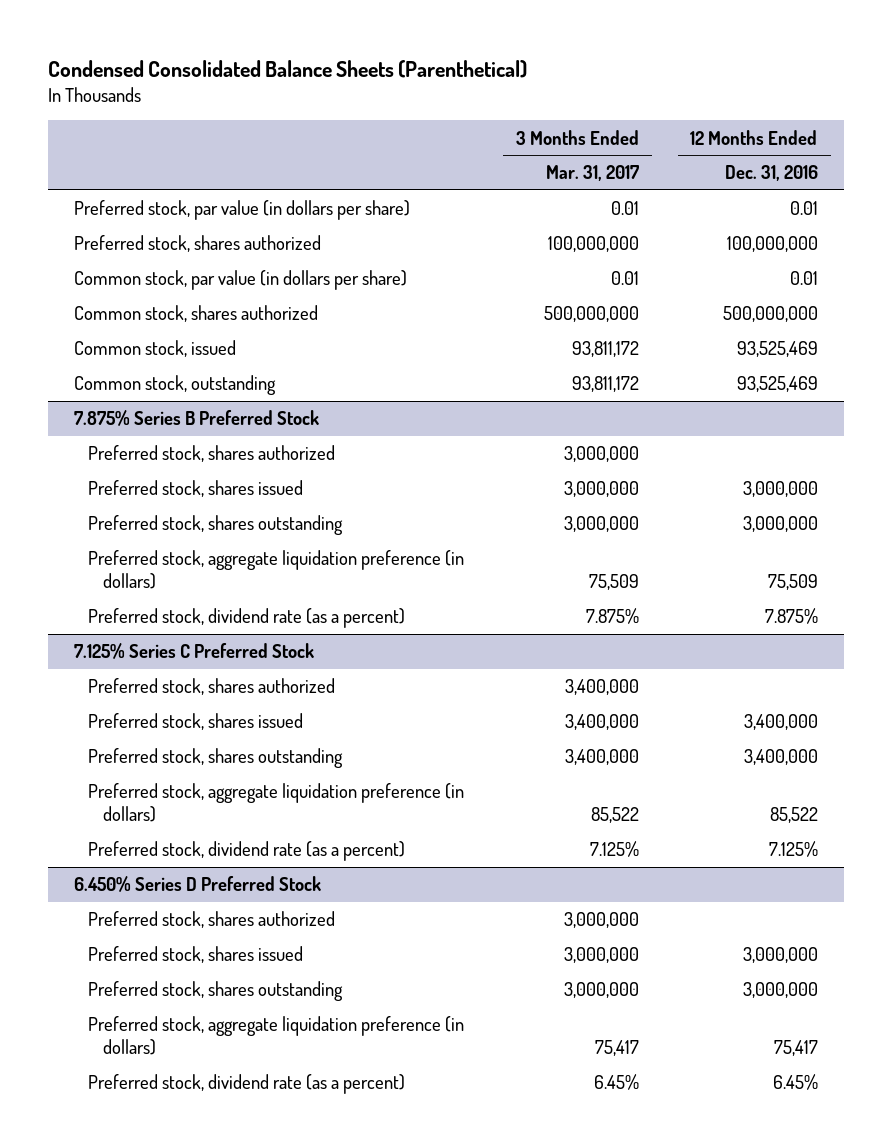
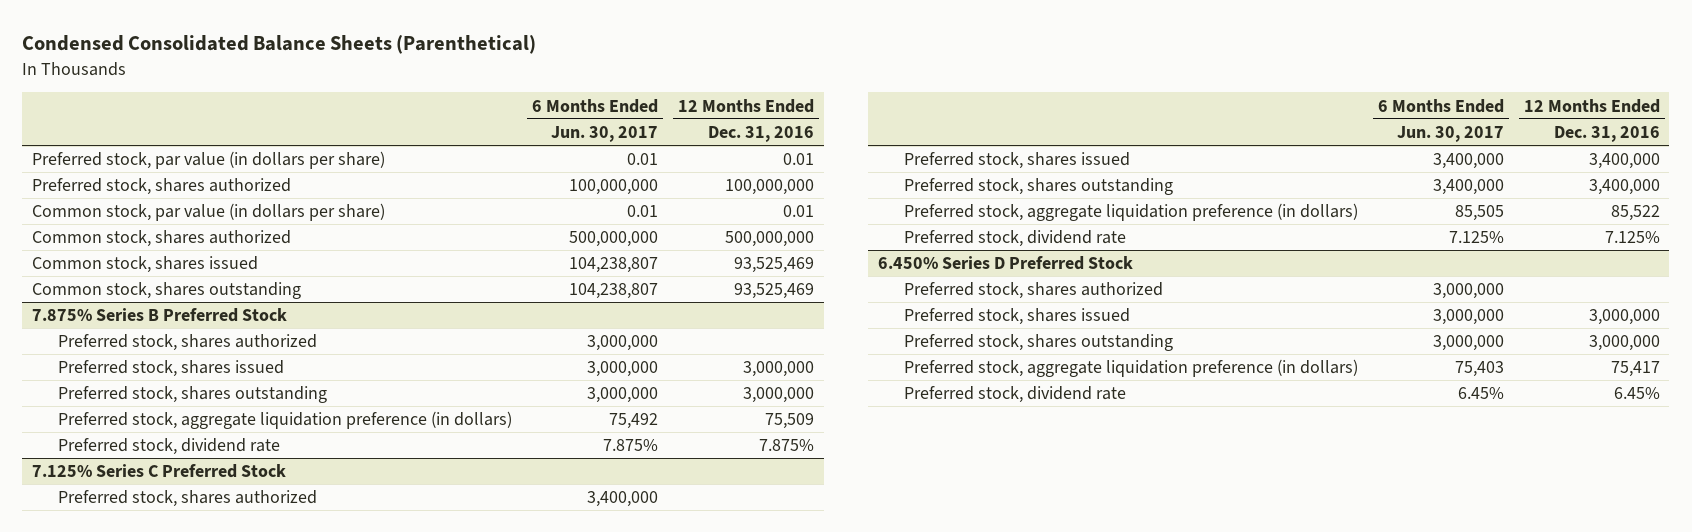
- | 3 Months Ended Mar. 31, 2017 | 12 Months Ended Dec. 31, 2016
+ | 6 Months Ended Jun. 30, 2017 | 12 Months Ended Dec. 31, 2016
- Common stock, issued | 93,811,172 | 93,525,469
- Common stock, outstanding | 93,811,172 | 93,525,469
+ Common stock, shares issued | 104,238,807 | 93,525,469
+ Common stock, shares outstanding | 104,238,807 | 93,525,469
@ 7.875% Series B Preferred Stock
- Preferred stock, dividend rate (as a percent) | 7.875% | 7.875%
+ Preferred stock, dividend rate | 7.875% | 7.875%
@ 7.125% Series C Preferred Stock
- Preferred stock, dividend rate (as a percent) | 7.125% | 7.125%
+ Preferred stock, dividend rate | 7.125% | 7.125%
@ 6.450% Series D Preferred Stock
- Preferred stock, dividend rate (as a percent) | 6.45% | 6.45%
+ Preferred stock, dividend rate | 6.45% | 6.45%

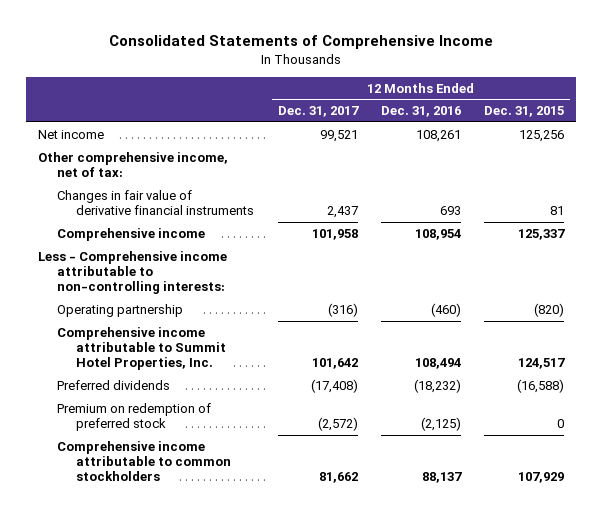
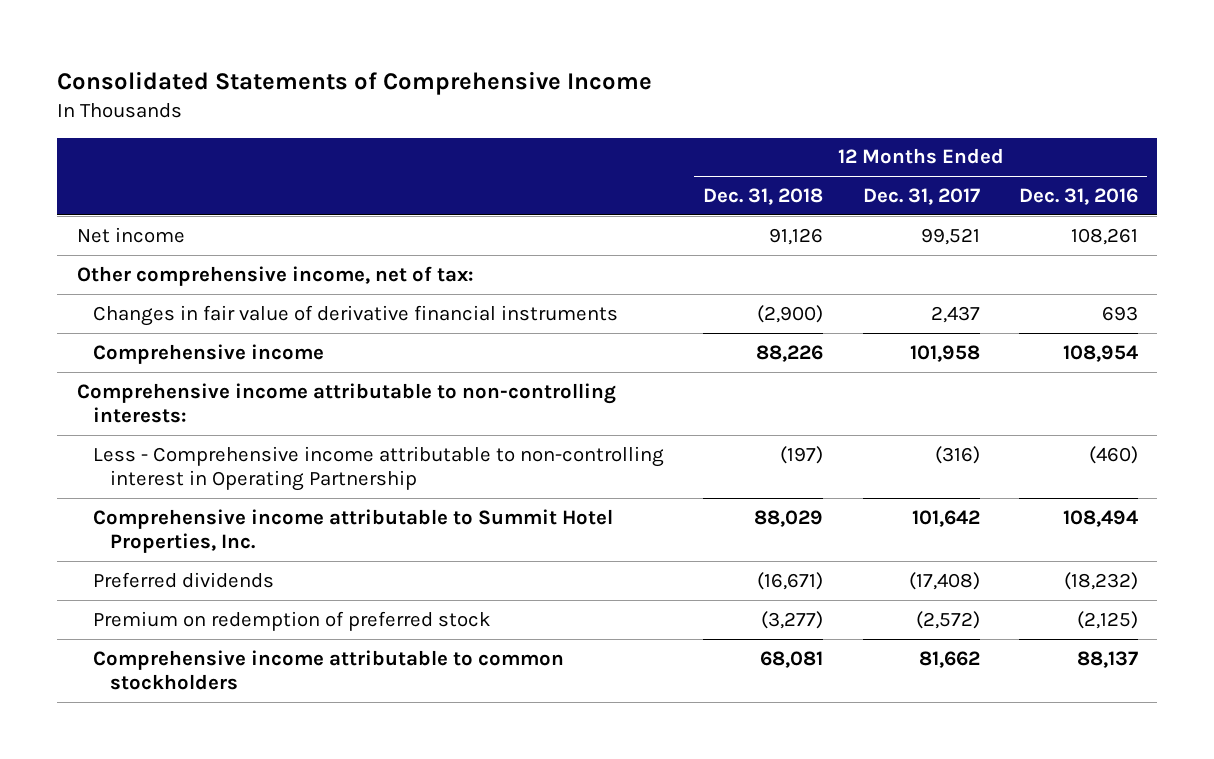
- | 12 Months Ended Dec. 31, 2017 | 12 Months Ended Dec. 31, 2016 | 12 Months Ended Dec. 31, 2015
+ | 12 Months Ended Dec. 31, 2018 | 12 Months Ended Dec. 31, 2017 | 12 Months Ended Dec. 31, 2016
- Less - Comprehensive income attributable to non-controlling interests:
- Operating partnership | (316) | (460) | (820)
+ Comprehensive income attributable to non-controlling interests:
+ Less - Comprehensive income attributable to non-controlling interest in Operating Partnership | (197) | (316) | (460)

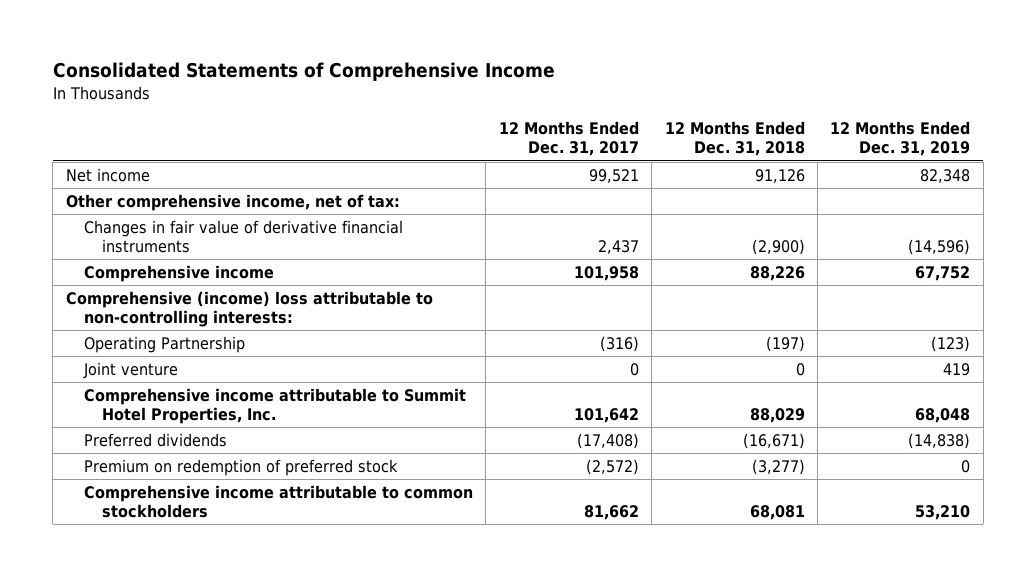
- | 12 Months Ended Dec. 31, 2018 | 12 Months Ended Dec. 31, 2017 | 12 Months Ended Dec. 31, 2016
+ | 12 Months Ended Dec. 31, 2017 | 12 Months Ended Dec. 31, 2018 | 12 Months Ended Dec. 31, 2019
- Comprehensive income attributable to non-controlling interests:
- Less - Comprehensive income attributable to non-controlling interest in Operating Partnership | (197) | (316) | (460)
+ Comprehensive (income) loss attributable to non-controlling interests:
+ Operating Partnership | (316) | (197) | (123)
+ Joint venture | 0 | 0 | 419

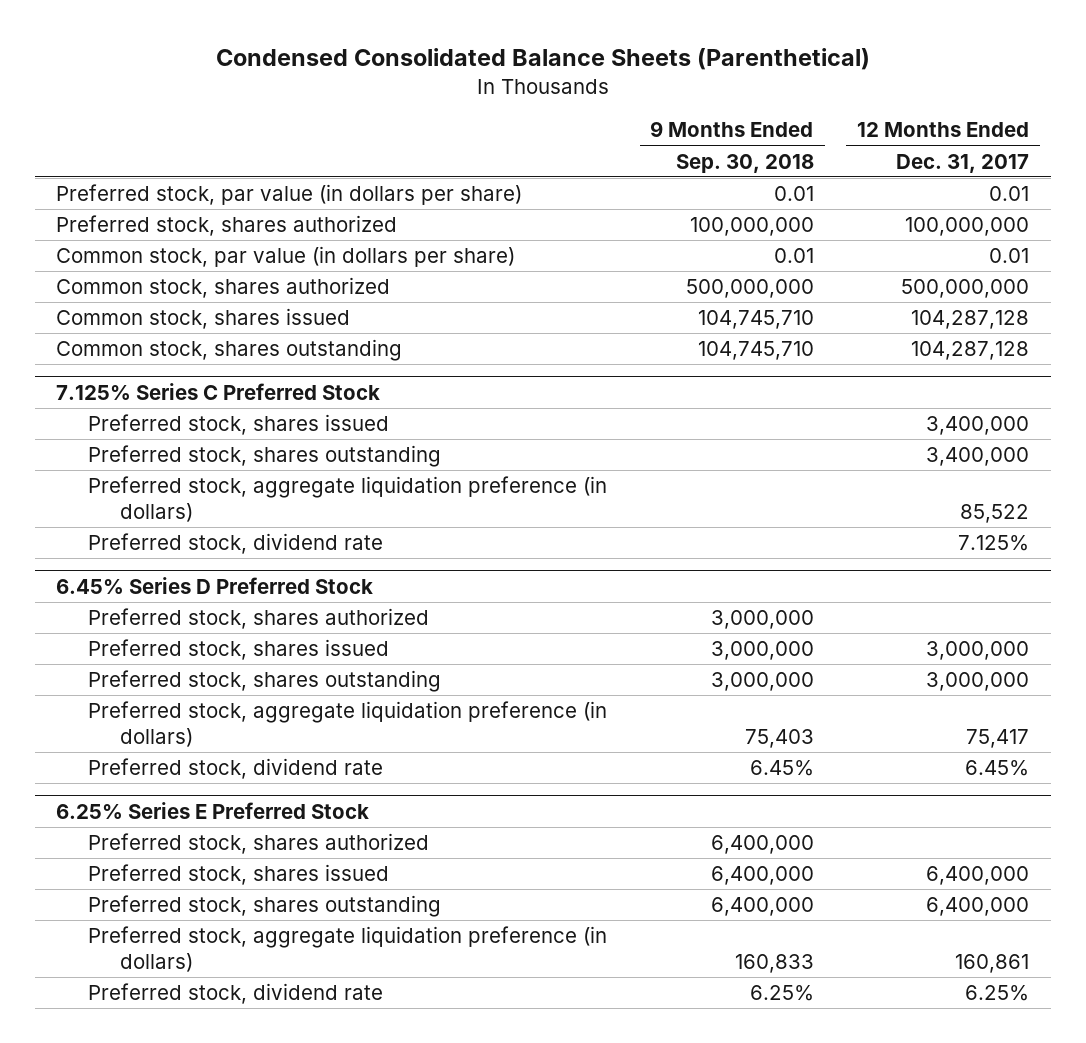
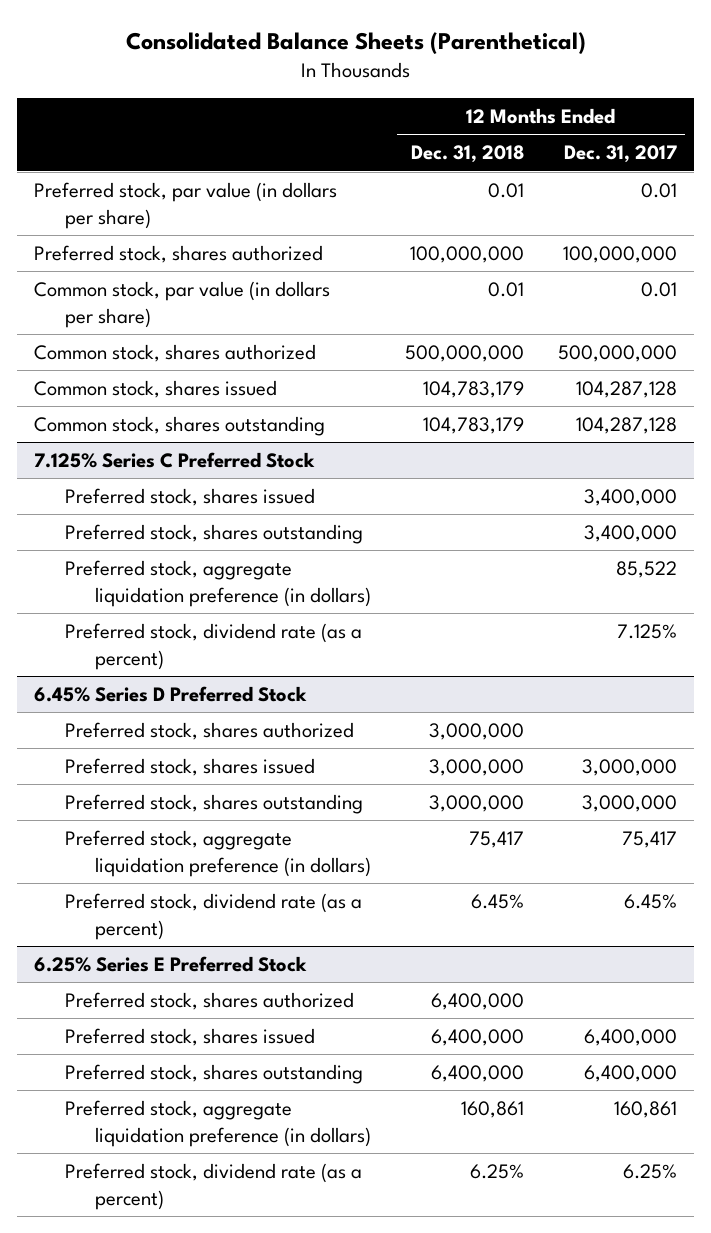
- Condensed Consolidated Balance Sheets (Parenthetical)
+ Consolidated Balance Sheets (Parenthetical)
- | 9 Months Ended Sep. 30, 2018 | 12 Months Ended Dec. 31, 2017
+ | 12 Months Ended Dec. 31, 2018 | 12 Months Ended Dec. 31, 2017
@ 7.125% Series C Preferred Stock
- Preferred stock, dividend rate | | 7.125%
+ Preferred stock, dividend rate (as a percent) | | 7.125%
@ 6.45% Series D Preferred Stock
- Preferred stock, dividend rate | 6.45% | 6.45%
+ Preferred stock, dividend rate (as a percent) | 6.45% | 6.45%
@ 6.25% Series E Preferred Stock
- Preferred stock, dividend rate | 6.25% | 6.25%
+ Preferred stock, dividend rate (as a percent) | 6.25% | 6.25%

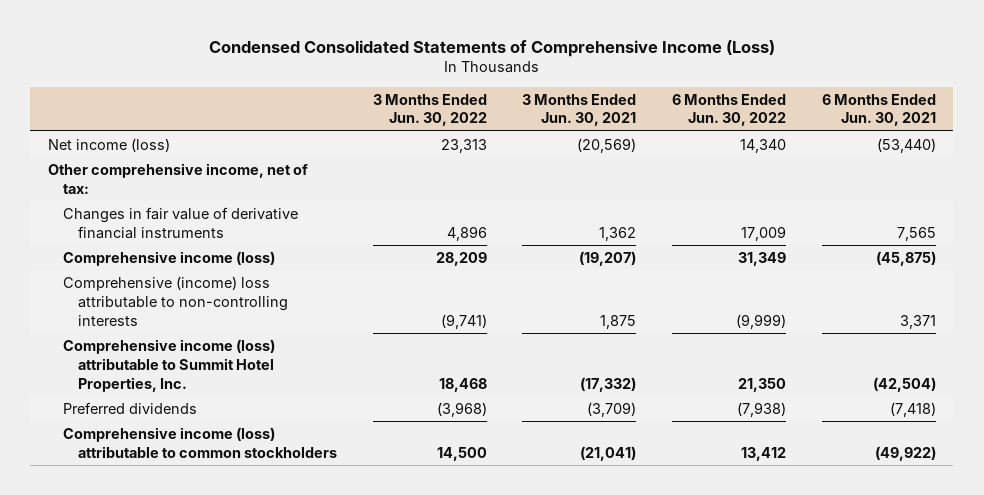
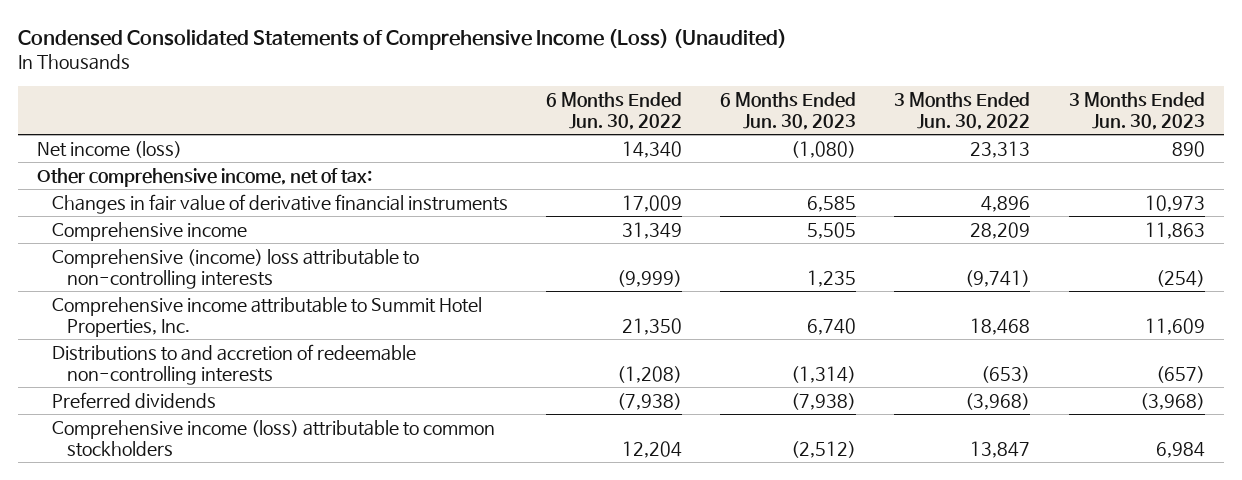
- Condensed Consolidated Statements of Comprehensive Income (Loss)
+ Condensed Consolidated Statements of Comprehensive Income (Loss) (Unaudited)
- | 3 Months Ended Jun. 30, 2022 | 3 Months Ended Jun. 30, 2021 | 6 Months Ended Jun. 30, 2022 | 6 Months Ended Jun. 30, 2021
+ | 6 Months Ended Jun. 30, 2022 | 6 Months Ended Jun. 30, 2023 | 3 Months Ended Jun. 30, 2022 | 3 Months Ended Jun. 30, 2023
- Comprehensive income (loss) | 28,209 | (19,207) | 31,349 | (45,875)
+ Comprehensive income | 31,349 | 5,505 | 28,209 | 11,863
- Comprehensive income (loss) attributable to Summit Hotel Properties, Inc. | 18,468 | (17,332) | 21,350 | (42,504)
+ Comprehensive income attributable to Summit Hotel Properties, Inc. | 21,350 | 6,740 | 18,468 | 11,609
+ Distributions to and accretion of redeemable non-controlling interests | (1,208) | (1,314) | (653) | (657)
- Comprehensive income (loss) attributable to common stockholders | 14,500 | (21,041) | 13,412 | (49,922)
+ Comprehensive income (loss) attributable to common stockholders | 12,204 | (2,512) | 13,847 | 6,984

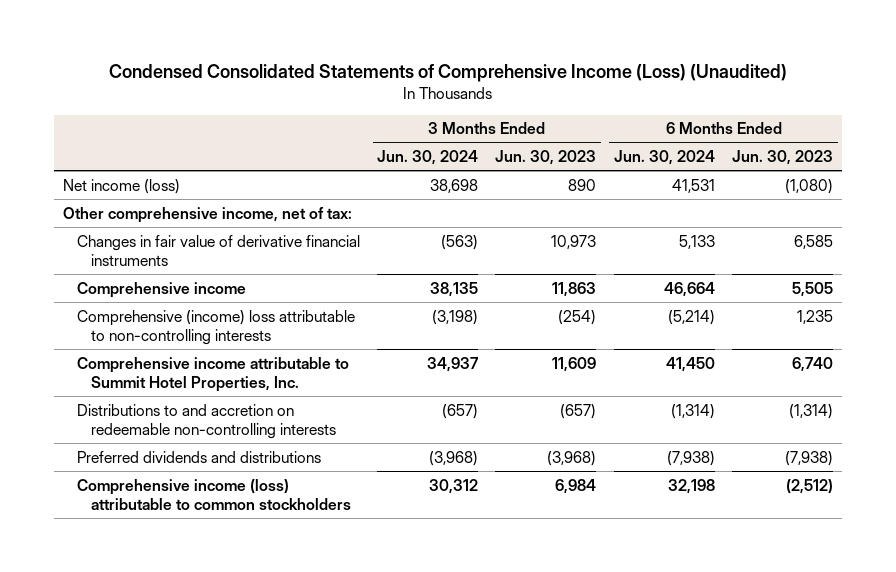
- | 6 Months Ended Jun. 30, 2022 | 6 Months Ended Jun. 30, 2023 | 3 Months Ended Jun. 30, 2022 | 3 Months Ended Jun. 30, 2023
+ | 3 Months Ended Jun. 30, 2024 | 3 Months Ended Jun. 30, 2023 | 6 Months Ended Jun. 30, 2024 | 6 Months Ended Jun. 30, 2023
- Distributions to and accretion of redeemable non-controlling interests | (1,208) | (1,314) | (653) | (657)
- Preferred dividends | (7,938) | (7,938) | (3,968) | (3,968)
+ Distributions to and accretion on redeemable non-controlling interests | (657) | (657) | (1,314) | (1,314)
+ Preferred dividends and distributions | (3,968) | (3,968) | (7,938) | (7,938)

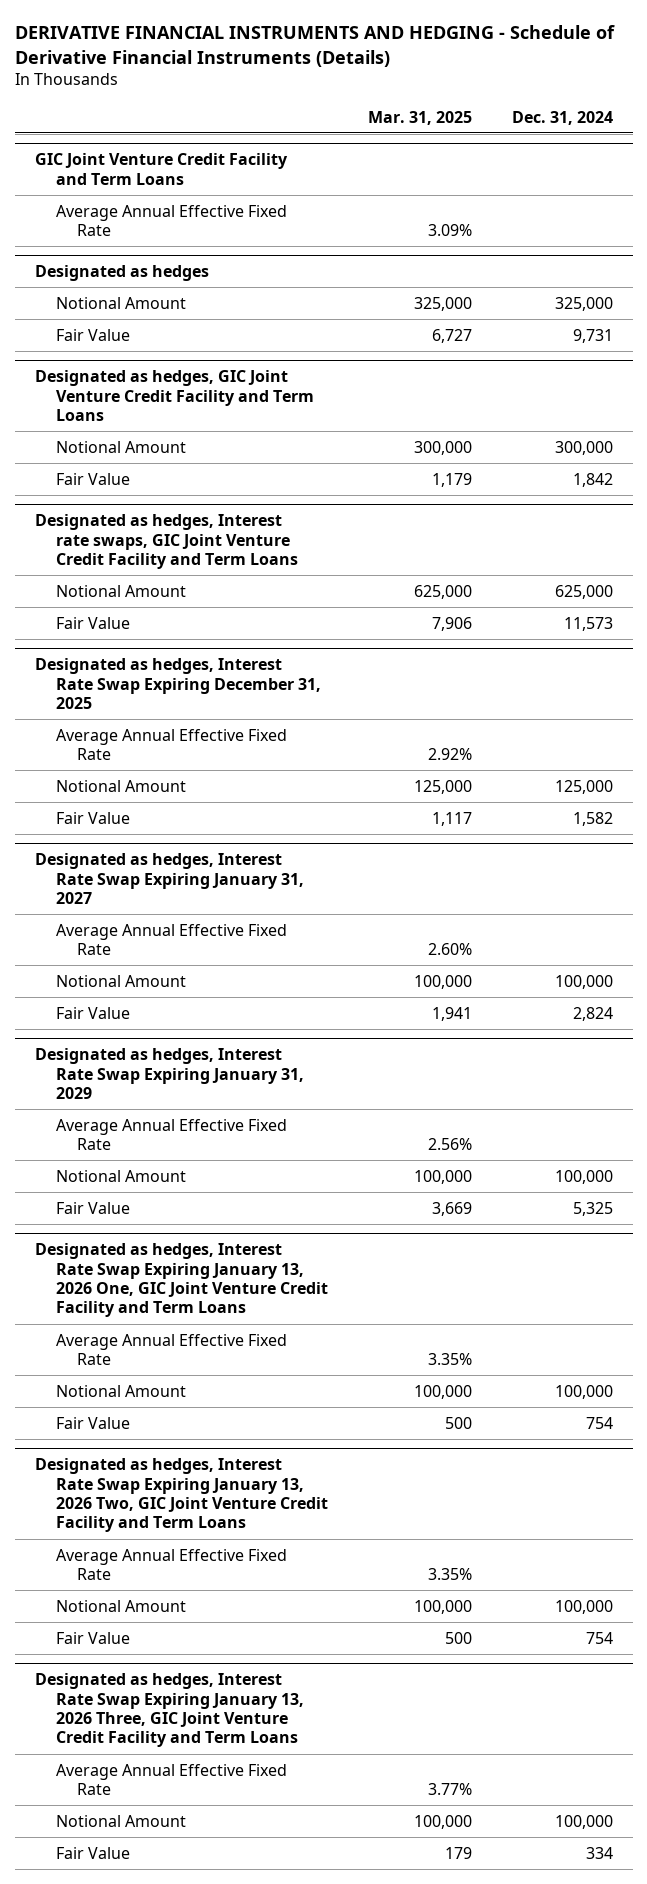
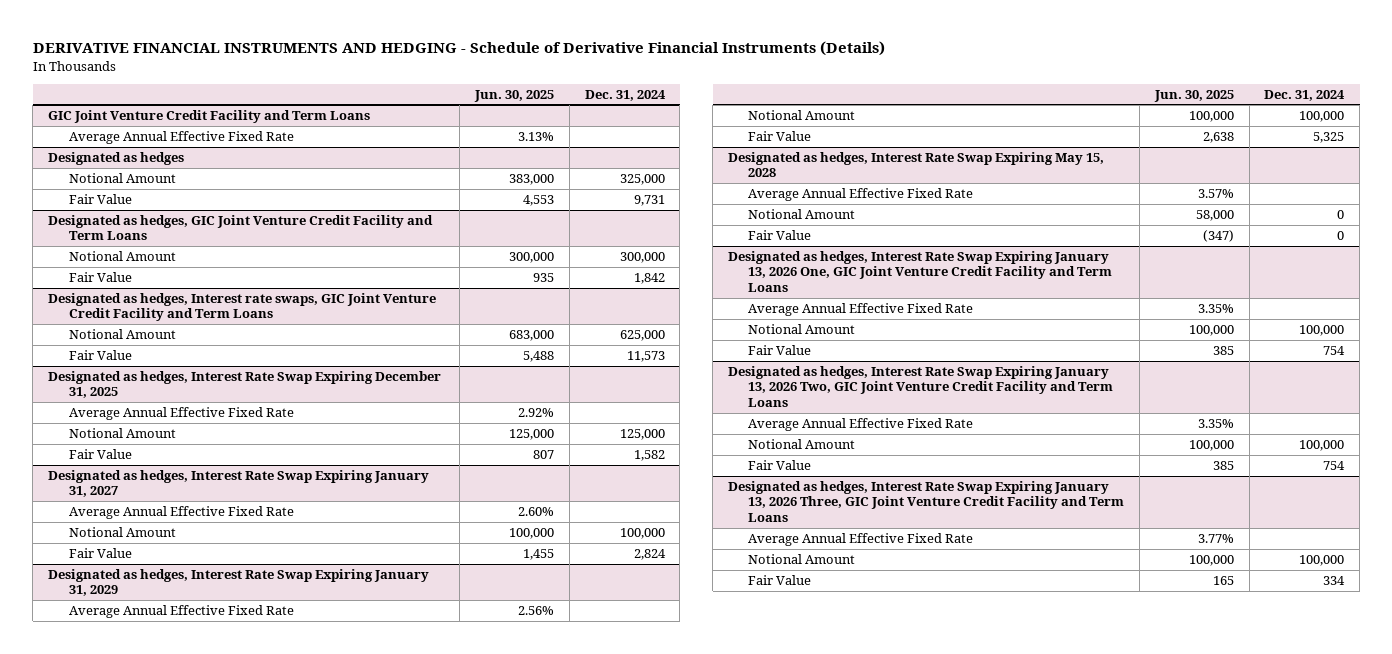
- | Mar. 31, 2025 | Dec. 31, 2024
+ | Jun. 30, 2025 | Dec. 31, 2024
+ Designated as hedges, Interest Rate Swap Expiring May 15, 2028
+ Average Annual Effective Fixed Rate | 3.57% |
+ Notional Amount | 58,000 | 0
+ Fair Value | (347) | 0

